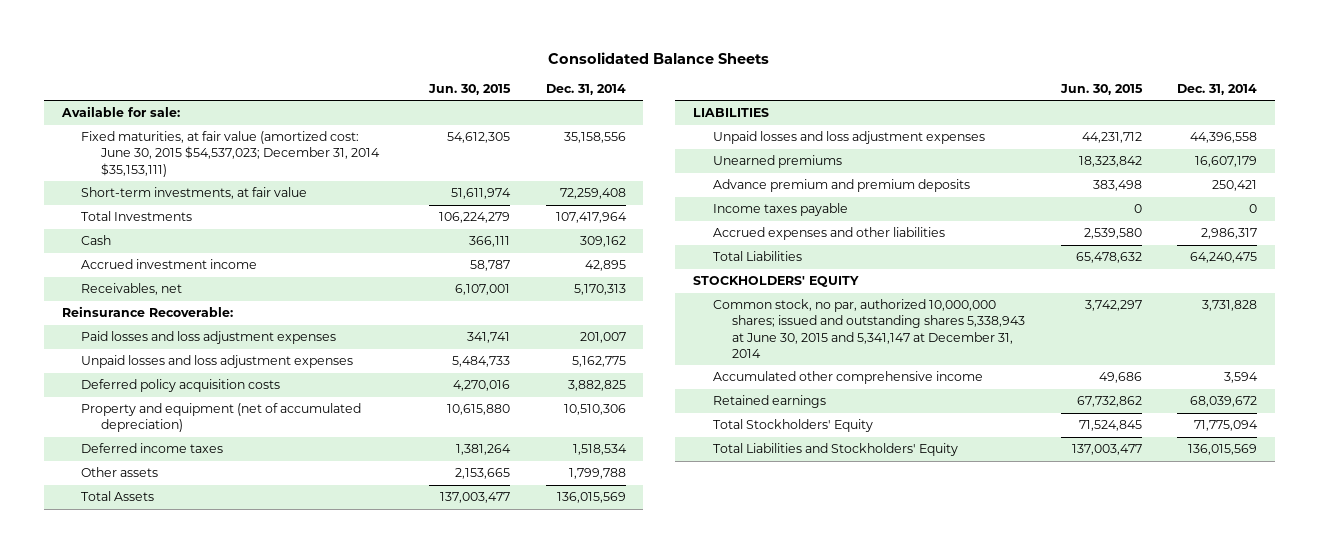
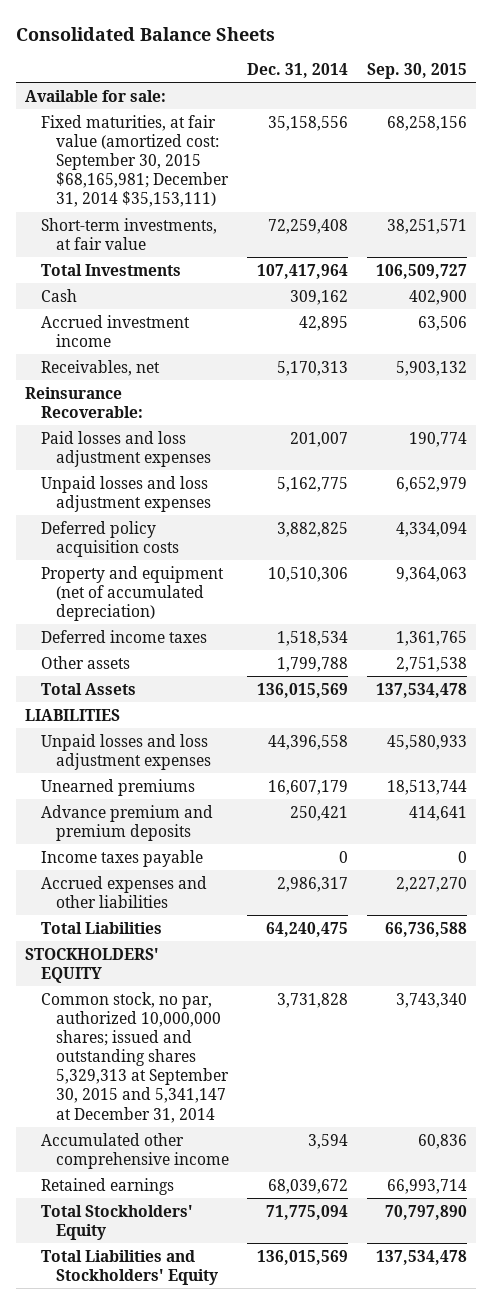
- | Jun. 30, 2015 | Dec. 31, 2014
+ | Dec. 31, 2014 | Sep. 30, 2015
- Fixed maturities, at fair value (amortized cost: June 30, 2015 $54,537,023; December 31, 2014 $35,153,111) | 54,612,305 | 35,158,556
+ Fixed maturities, at fair value (amortized cost: September 30, 2015 $68,165,981; December 31, 2014 $35,153,111) | 35,158,556 | 68,258,156
- Common stock, no par, authorized 10,000,000 shares; issued and outstanding shares 5,338,943 at June 30, 2015 and 5,341,147 at December 31, 2014 | 3,742,297 | 3,731,828
+ Common stock, no par, authorized 10,000,000 shares; issued and outstanding shares 5,329,313 at September 30, 2015 and 5,341,147 at December 31, 2014 | 3,731,828 | 3,743,340

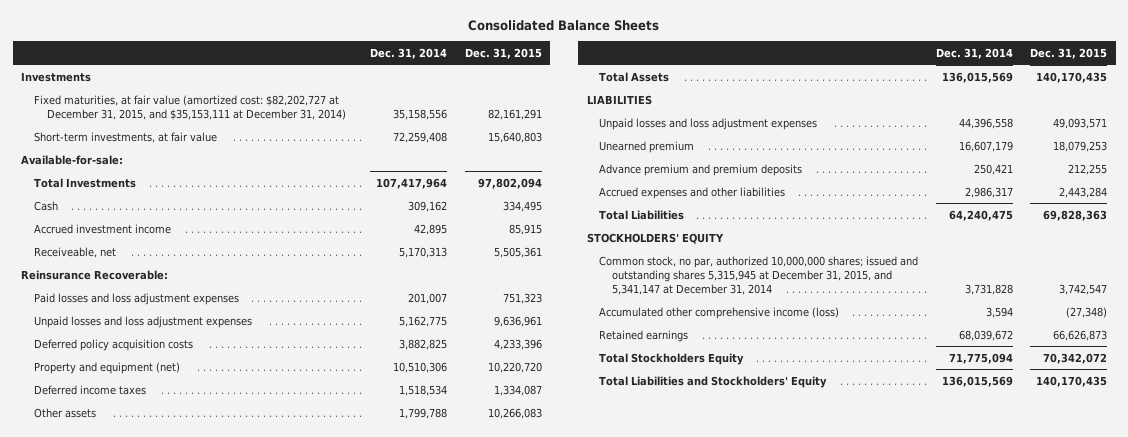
- | Dec. 31, 2014 | Sep. 30, 2015
+ | Dec. 31, 2014 | Dec. 31, 2015
- Available for sale:
- Fixed maturities, at fair value (amortized cost: September 30, 2015 $68,165,981; December 31, 2014 $35,153,111) | 35,158,556 | 68,258,156
+ Investments
+ Fixed maturities, at fair value (amortized cost: $82,202,727 at December 31, 2015, and $35,153,111 at December 31, 2014) | 35,158,556 | 82,161,291
+ Available-for-sale:
- Receivables, net | 5,170,313 | 5,903,132
+ Receiveable, net | 5,170,313 | 5,505,361
- Property and equipment (net of accumulated depreciation) | 10,510,306 | 9,364,063
+ Property and equipment (net) | 10,510,306 | 10,220,720
- Unearned premiums | 16,607,179 | 18,513,744
+ Unearned premium | 16,607,179 | 18,079,253
- Income taxes payable | 0 | 0
- Common stock, no par, authorized 10,000,000 shares; issued and outstanding shares 5,329,313 at September 30, 2015 and 5,341,147 at December 31, 2014 | 3,731,828 | 3,743,340
- Accumulated other comprehensive income | 3,594 | 60,836
+ Common stock, no par, authorized 10,000,000 shares; issued and outstanding shares 5,315,945 at December 31, 2015, and 5,341,147 at December 31, 2014 | 3,731,828 | 3,742,547
+ Accumulated other comprehensive income (loss) | 3,594 | (27,348)
- Total Stockholders' Equity | 71,775,094 | 70,797,890
+ Total Stockholders Equity | 71,775,094 | 70,342,072

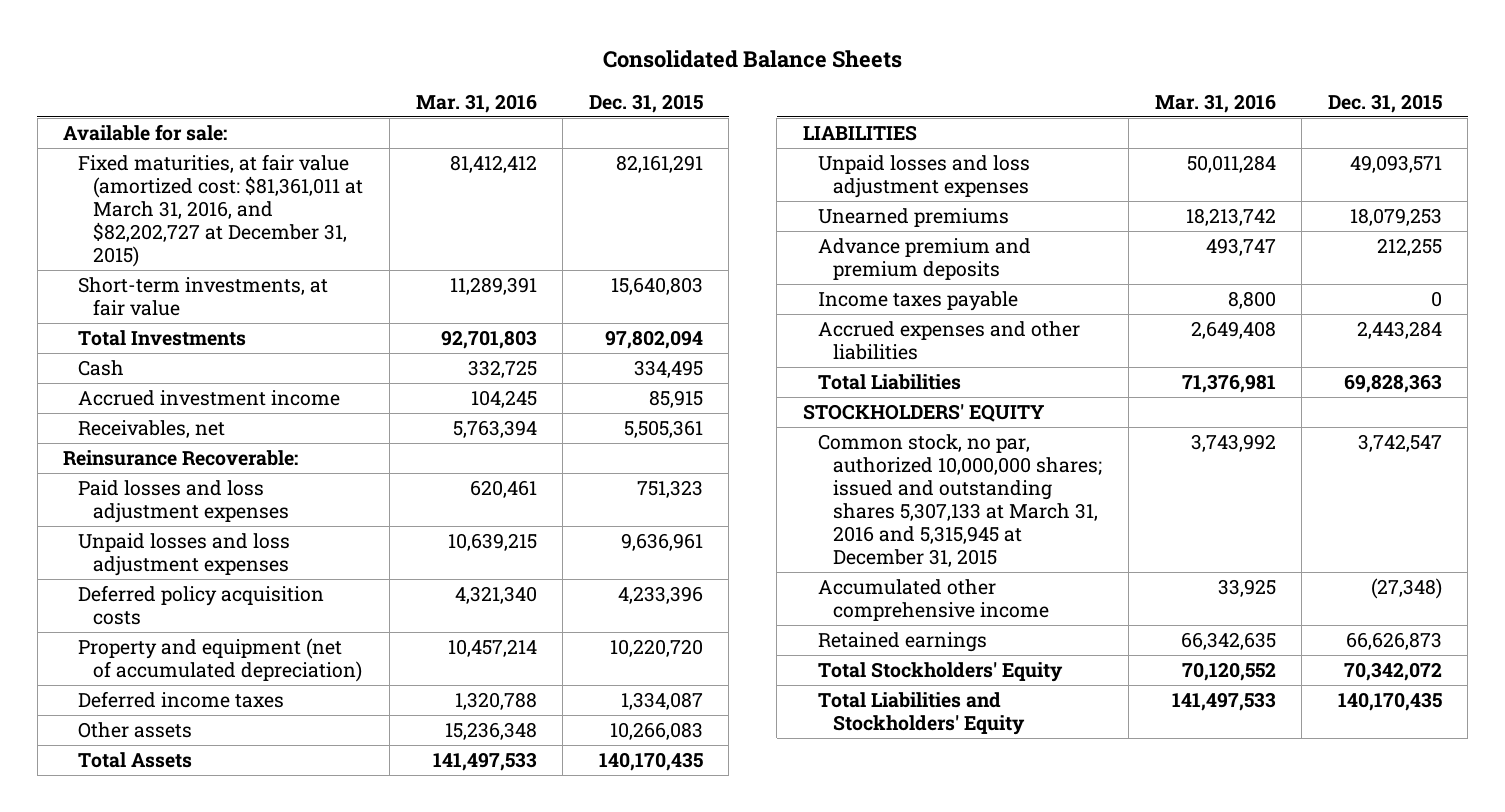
- | Dec. 31, 2014 | Dec. 31, 2015
+ | Mar. 31, 2016 | Dec. 31, 2015
- Investments
- Fixed maturities, at fair value (amortized cost: $82,202,727 at December 31, 2015, and $35,153,111 at December 31, 2014) | 35,158,556 | 82,161,291
+ Available for sale:
+ Fixed maturities, at fair value (amortized cost: $81,361,011 at March 31, 2016, and $82,202,727 at December 31, 2015) | 81,412,412 | 82,161,291
- Available-for-sale:
- Receiveable, net | 5,170,313 | 5,505,361
+ Receivables, net | 5,763,394 | 5,505,361
- Property and equipment (net) | 10,510,306 | 10,220,720
+ Property and equipment (net of accumulated depreciation) | 10,457,214 | 10,220,720
- Unearned premium | 16,607,179 | 18,079,253
+ Unearned premiums | 18,213,742 | 18,079,253
+ Income taxes payable | 8,800 | 0
- Common stock, no par, authorized 10,000,000 shares; issued and outstanding shares 5,315,945 at December 31, 2015, and 5,341,147 at December 31, 2014 | 3,731,828 | 3,742,547
- Accumulated other comprehensive income (loss) | 3,594 | (27,348)
+ Common stock, no par, authorized 10,000,000 shares; issued and outstanding shares 5,307,133 at March 31, 2016 and 5,315,945 at December 31, 2015 | 3,743,992 | 3,742,547
+ Accumulated other comprehensive income | 33,925 | (27,348)
- Total Stockholders Equity | 71,775,094 | 70,342,072
+ Total Stockholders' Equity | 70,120,552 | 70,342,072

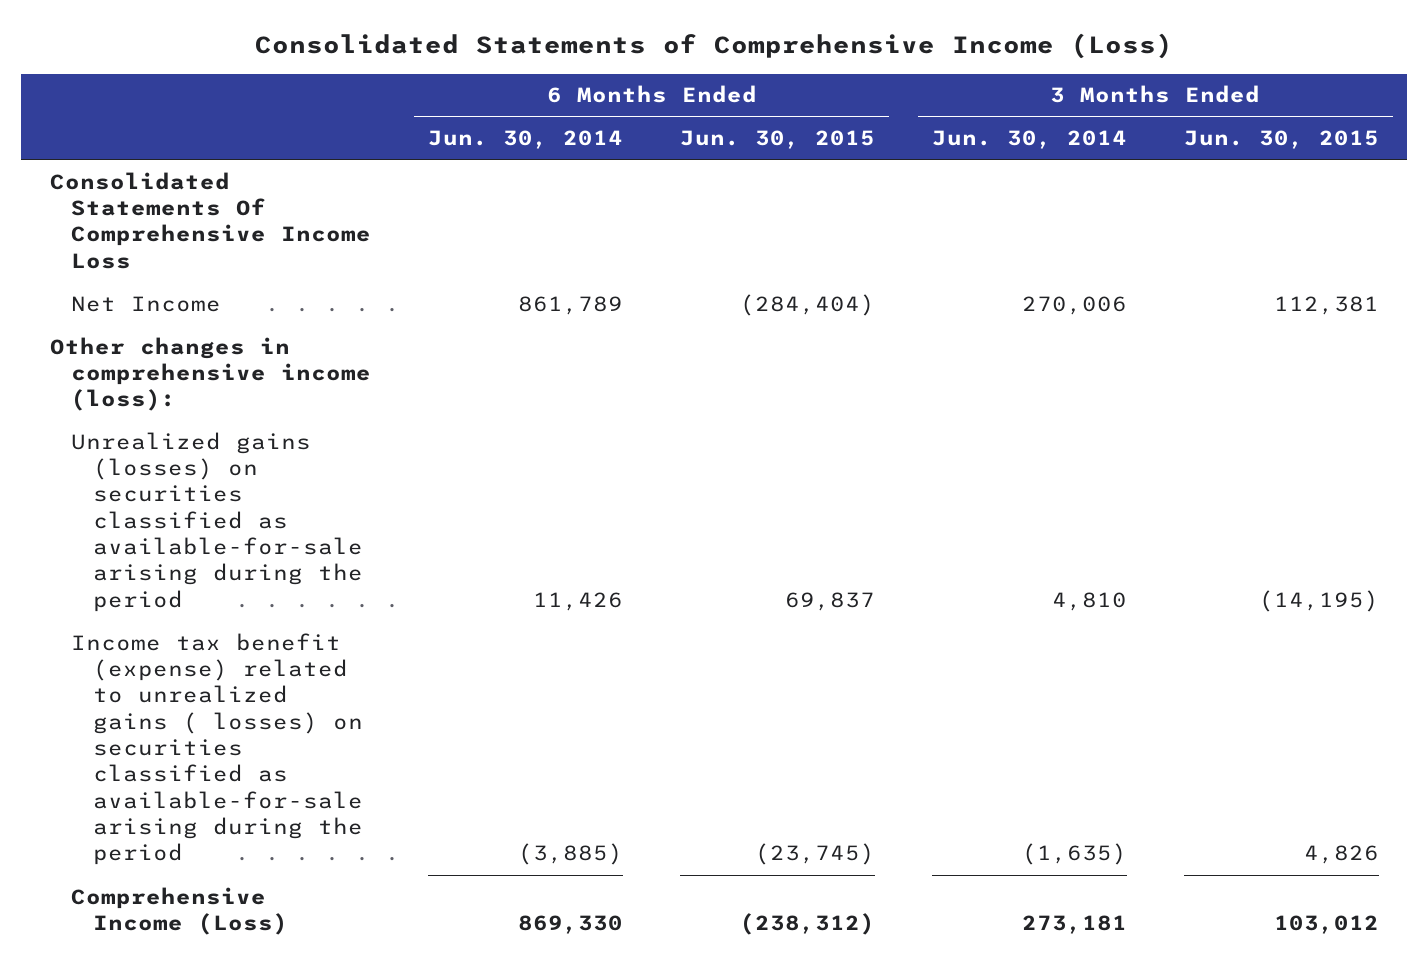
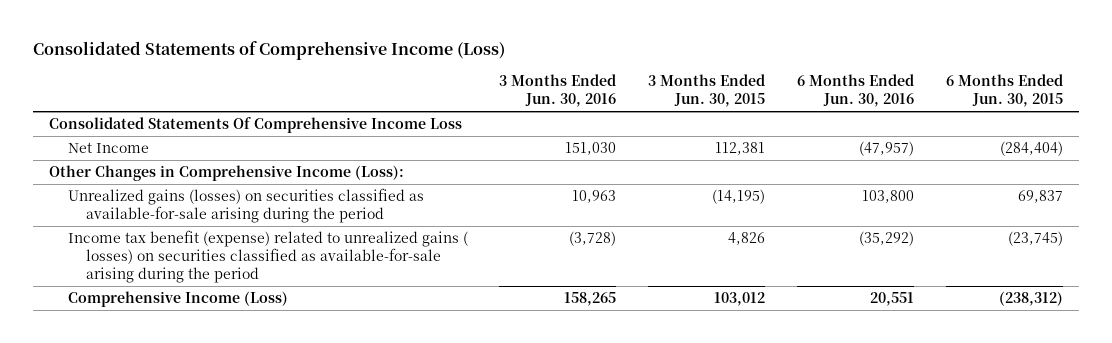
- | 6 Months Ended Jun. 30, 2014 | 6 Months Ended Jun. 30, 2015 | 3 Months Ended Jun. 30, 2014 | 3 Months Ended Jun. 30, 2015
+ | 3 Months Ended Jun. 30, 2016 | 3 Months Ended Jun. 30, 2015 | 6 Months Ended Jun. 30, 2016 | 6 Months Ended Jun. 30, 2015
- Other changes in comprehensive income (loss):
+ Other Changes in Comprehensive Income (Loss):

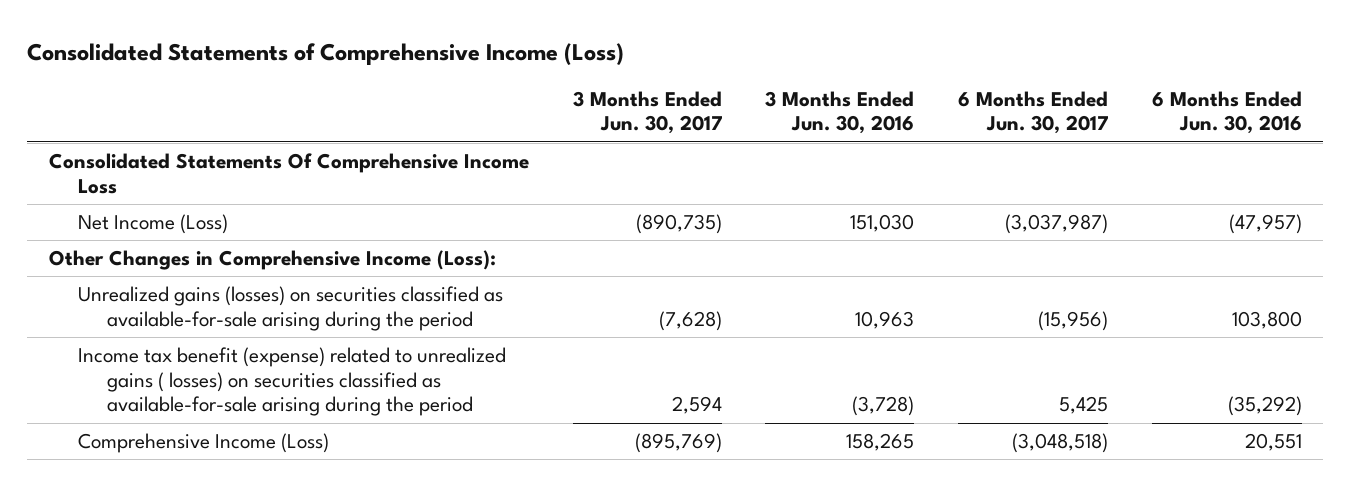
- | 3 Months Ended Jun. 30, 2016 | 3 Months Ended Jun. 30, 2015 | 6 Months Ended Jun. 30, 2016 | 6 Months Ended Jun. 30, 2015
+ | 3 Months Ended Jun. 30, 2017 | 3 Months Ended Jun. 30, 2016 | 6 Months Ended Jun. 30, 2017 | 6 Months Ended Jun. 30, 2016
- Net Income | 151,030 | 112,381 | (47,957) | (284,404)
+ Net Income (Loss) | (890,735) | 151,030 | (3,037,987) | (47,957)

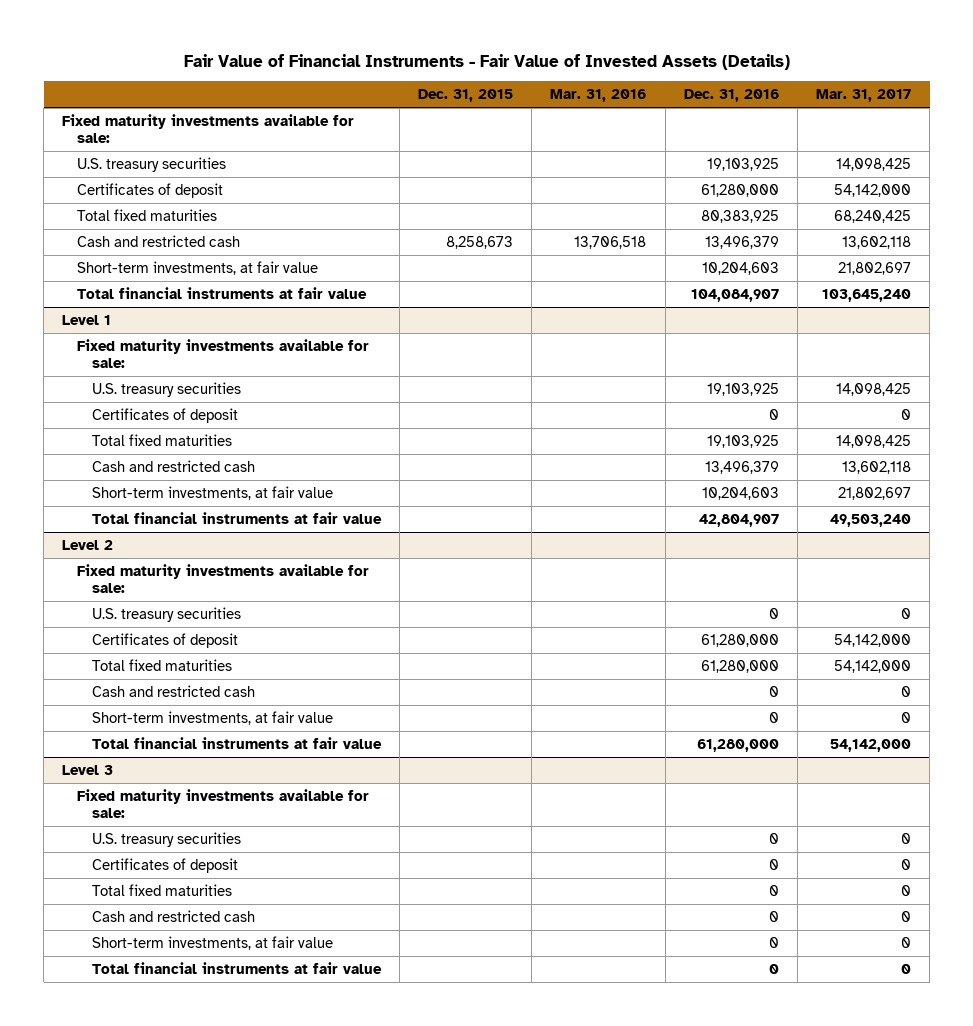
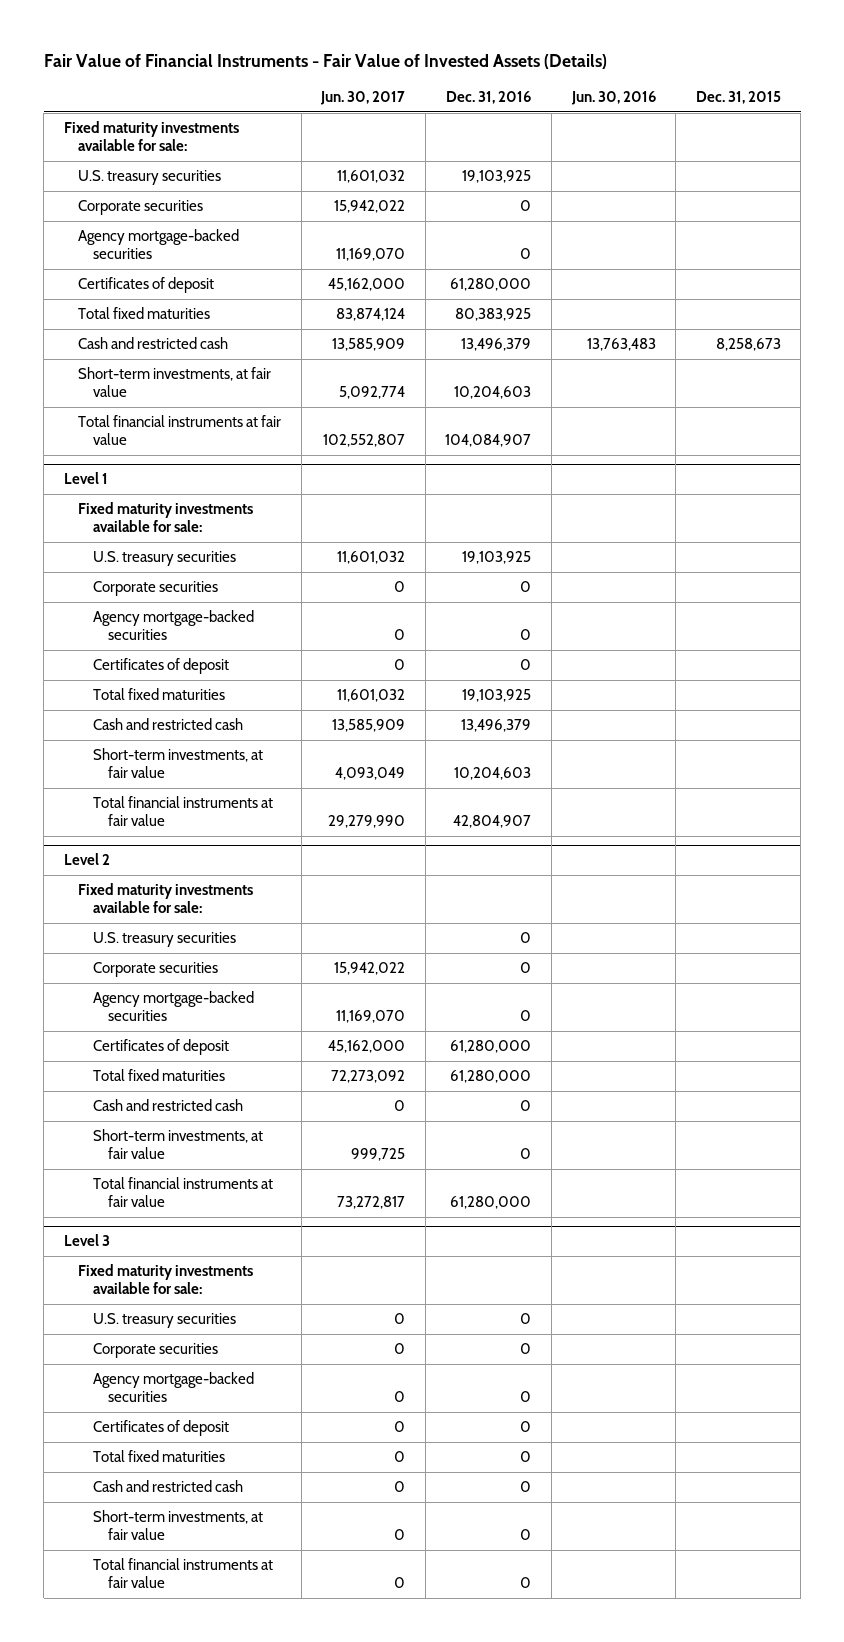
- | Dec. 31, 2015 | Mar. 31, 2016 | Dec. 31, 2016 | Mar. 31, 2017
+ | Jun. 30, 2017 | Dec. 31, 2016 | Jun. 30, 2016 | Dec. 31, 2015
+ Corporate securities | 15,942,022 | 0 | |
+ Agency mortgage-backed securities | 11,169,070 | 0 | |
@ Level 1
+ Corporate securities | 0 | 0 | |
+ Agency mortgage-backed securities | 0 | 0 | |
@ Level 2
+ Corporate securities | 15,942,022 | 0 | |
+ Agency mortgage-backed securities | 11,169,070 | 0 | |
@ Level 3
+ Corporate securities | 0 | 0 | |
+ Agency mortgage-backed securities | 0 | 0 | |

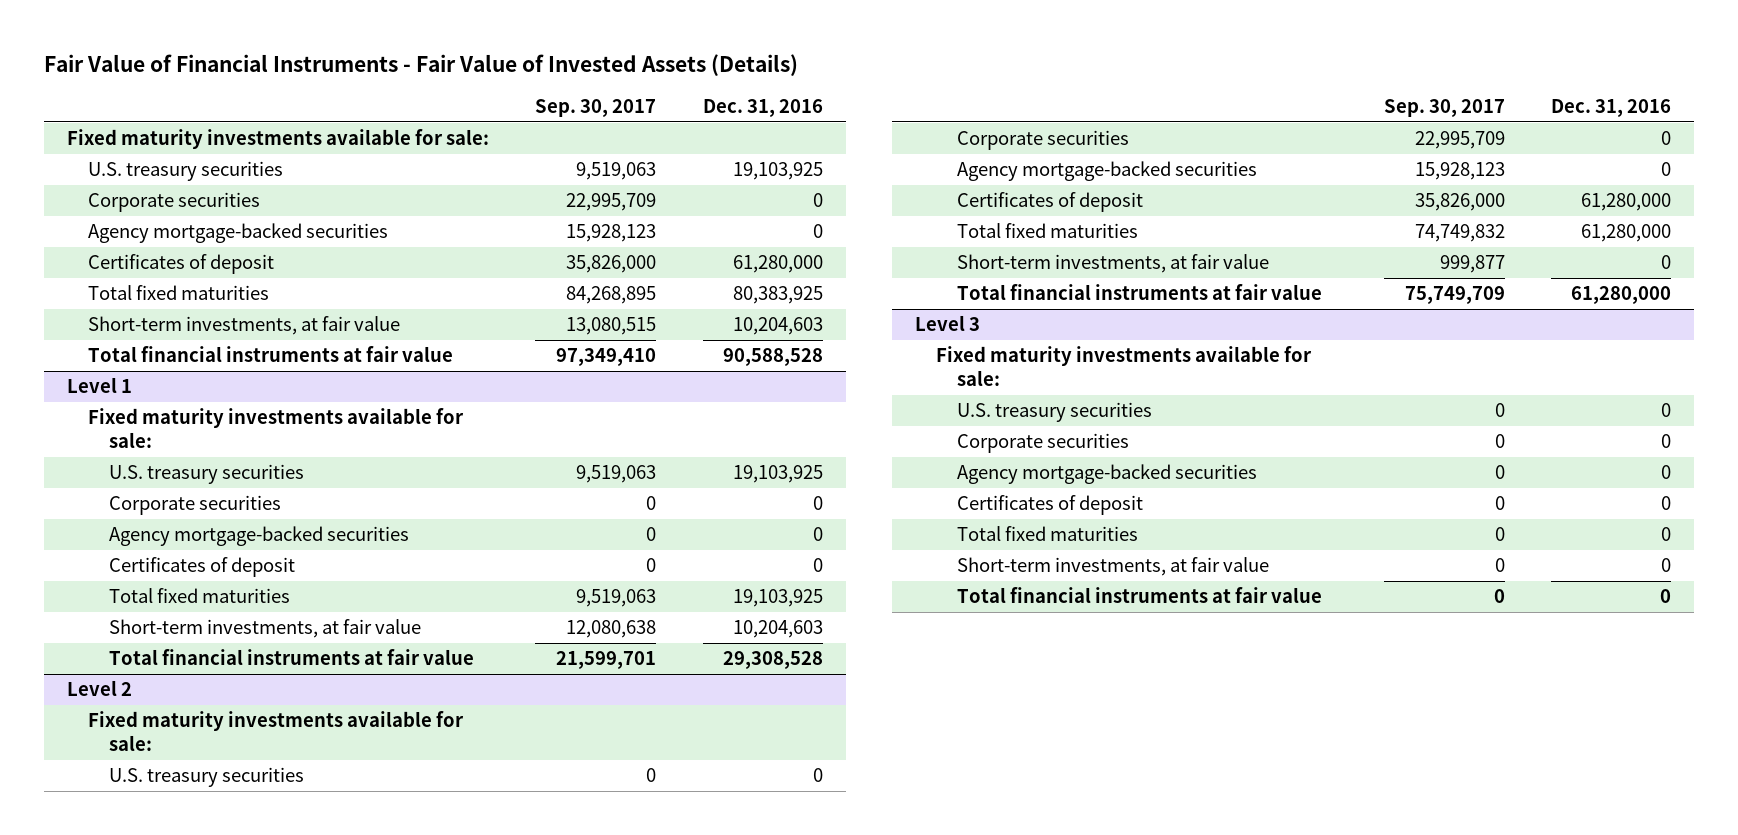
- | Jun. 30, 2017 | Dec. 31, 2016 | Jun. 30, 2016 | Dec. 31, 2015
+ | Sep. 30, 2017 | Dec. 31, 2016
- Cash and restricted cash | 13,585,909 | 13,496,379 | 13,763,483 | 8,258,673
- Total financial instruments at fair value | 102,552,807 | 104,084,907 | |
+ Total financial instruments at fair value | 97,349,410 | 90,588,528
@ Level 1
- Cash and restricted cash | 13,585,909 | 13,496,379 | |
- Total financial instruments at fair value | 29,279,990 | 42,804,907 | |
+ Total financial instruments at fair value | 21,599,701 | 29,308,528
@ Level 2
- Cash and restricted cash | 0 | 0 | |
@ Level 3
- Cash and restricted cash | 0 | 0 | |

